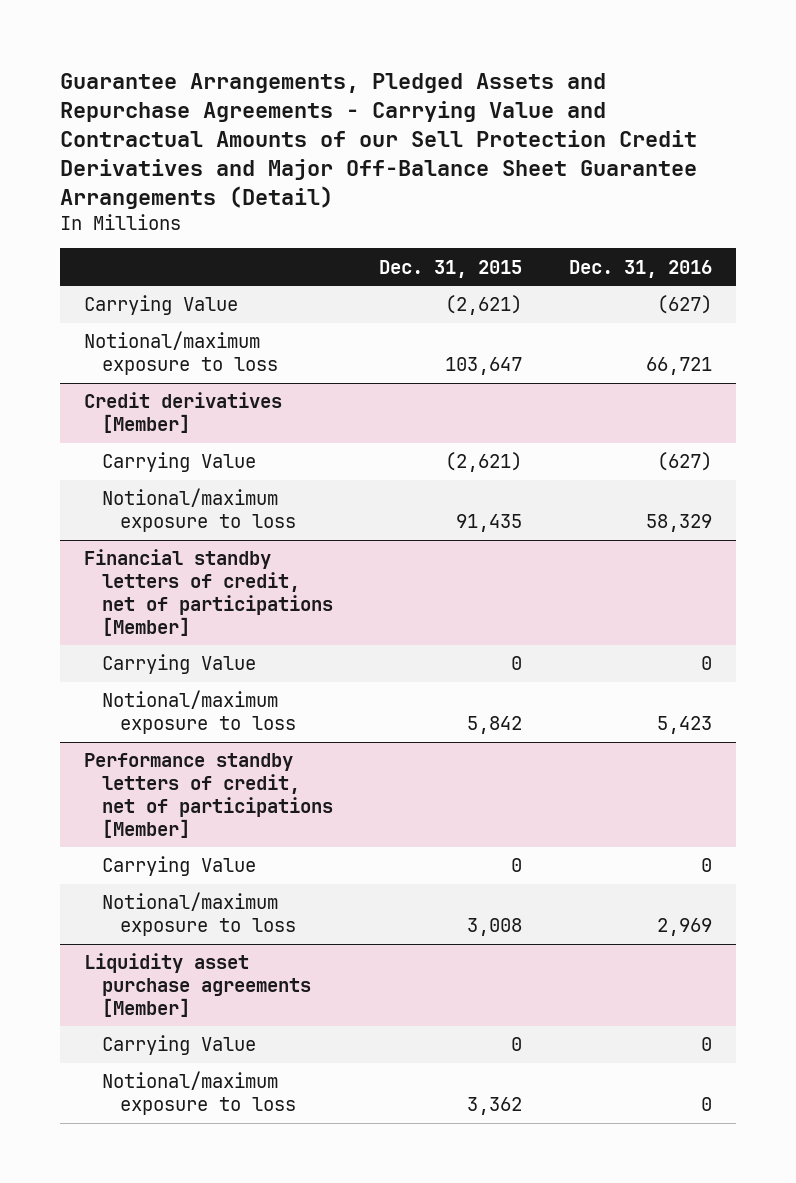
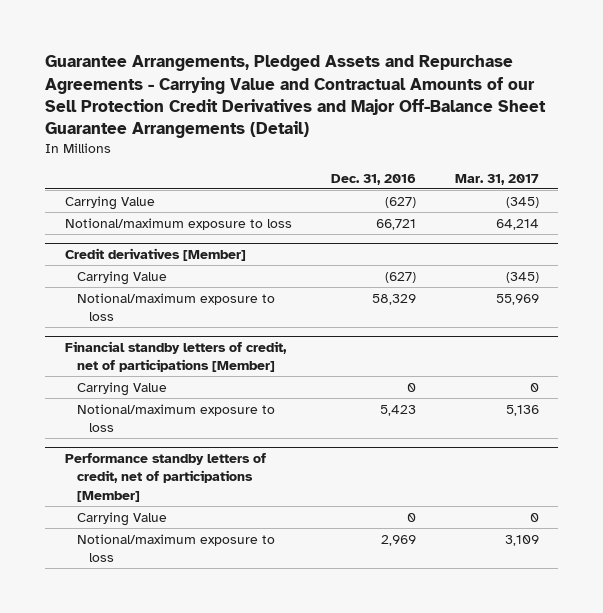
- | Dec. 31, 2015 | Dec. 31, 2016
+ | Dec. 31, 2016 | Mar. 31, 2017
- Liquidity asset purchase agreements [Member]
- Carrying Value | 0 | 0
- Notional/maximum exposure to loss | 3,362 | 0

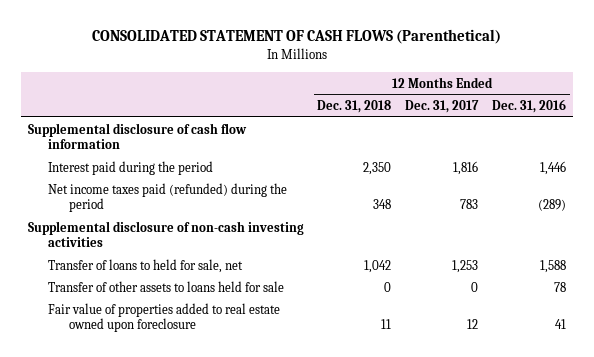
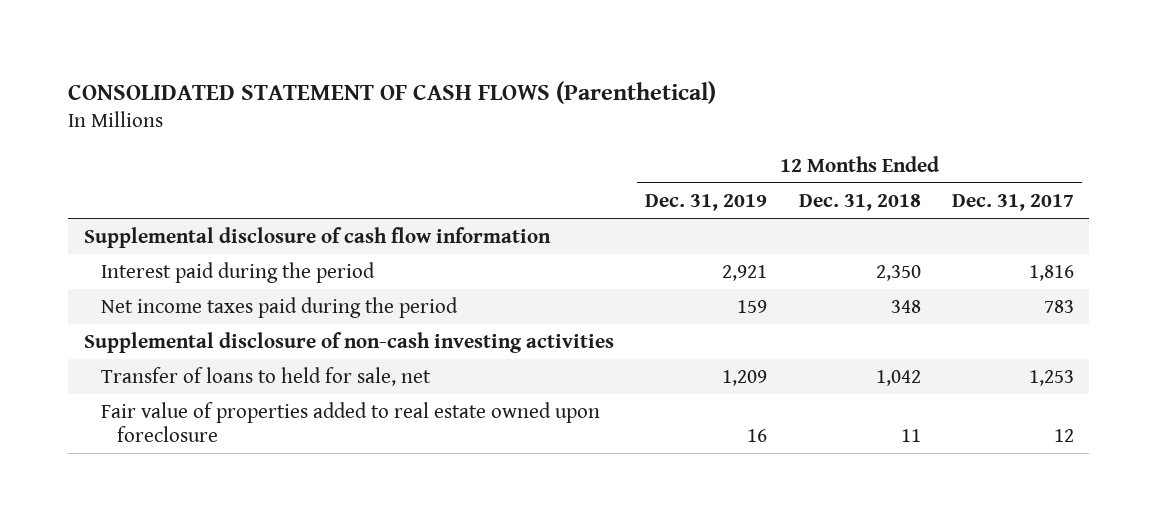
- | 12 Months Ended Dec. 31, 2018 | 12 Months Ended Dec. 31, 2017 | 12 Months Ended Dec. 31, 2016
+ | 12 Months Ended Dec. 31, 2019 | 12 Months Ended Dec. 31, 2018 | 12 Months Ended Dec. 31, 2017
- Net income taxes paid (refunded) during the period | 348 | 783 | (289)
+ Net income taxes paid during the period | 159 | 348 | 783
- Transfer of other assets to loans held for sale | 0 | 0 | 78

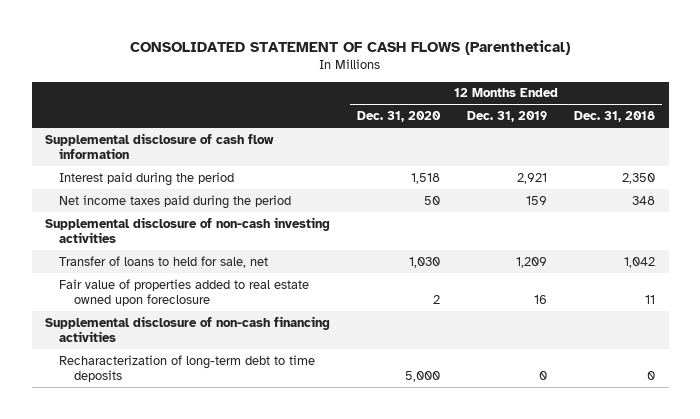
- | 12 Months Ended Dec. 31, 2019 | 12 Months Ended Dec. 31, 2018 | 12 Months Ended Dec. 31, 2017
+ | 12 Months Ended Dec. 31, 2020 | 12 Months Ended Dec. 31, 2019 | 12 Months Ended Dec. 31, 2018
+ Supplemental disclosure of non-cash financing activities
+ Recharacterization of long-term debt to time deposits | 5,000 | 0 | 0

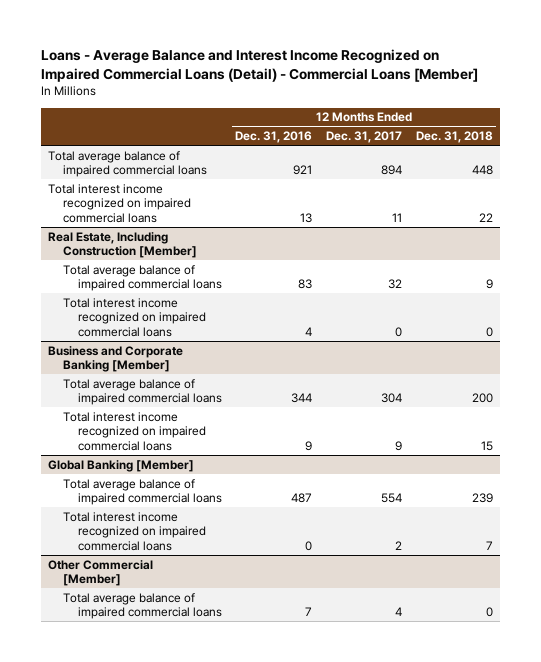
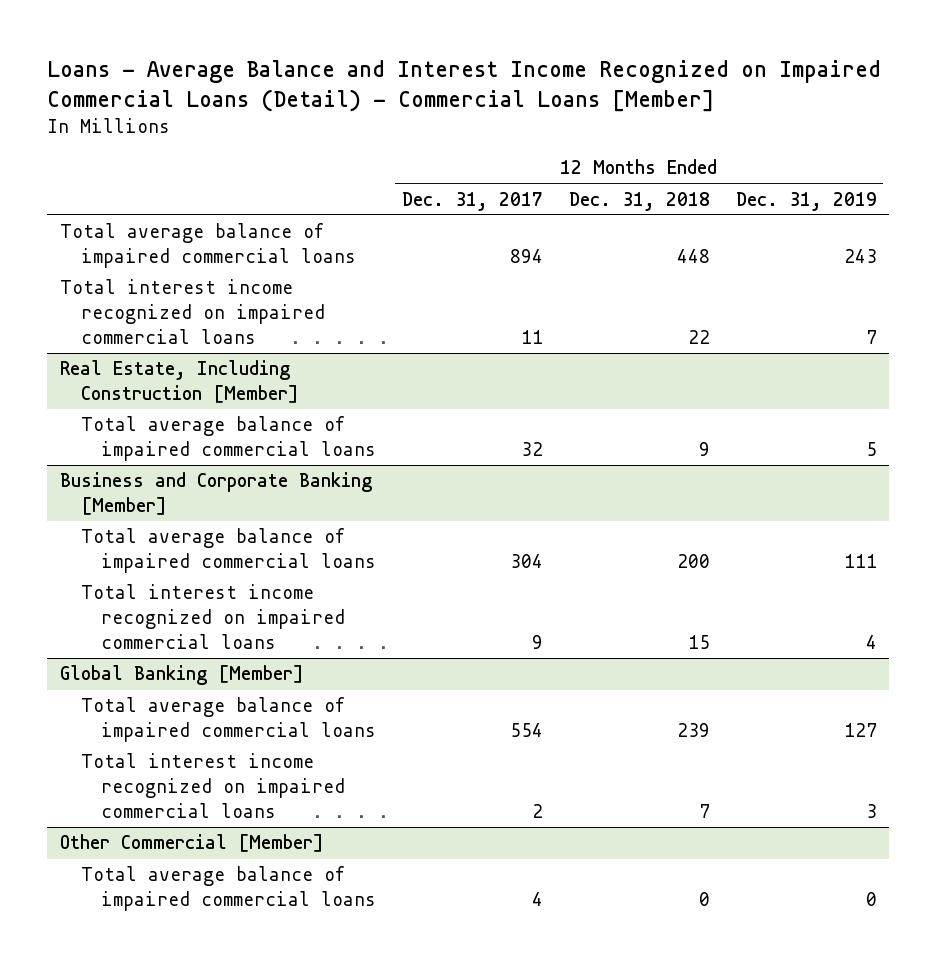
- | 12 Months Ended Dec. 31, 2016 | 12 Months Ended Dec. 31, 2017 | 12 Months Ended Dec. 31, 2018
+ | 12 Months Ended Dec. 31, 2017 | 12 Months Ended Dec. 31, 2018 | 12 Months Ended Dec. 31, 2019
@ Real Estate, Including Construction [Member]
- Total interest income recognized on impaired commercial loans | 4 | 0 | 0

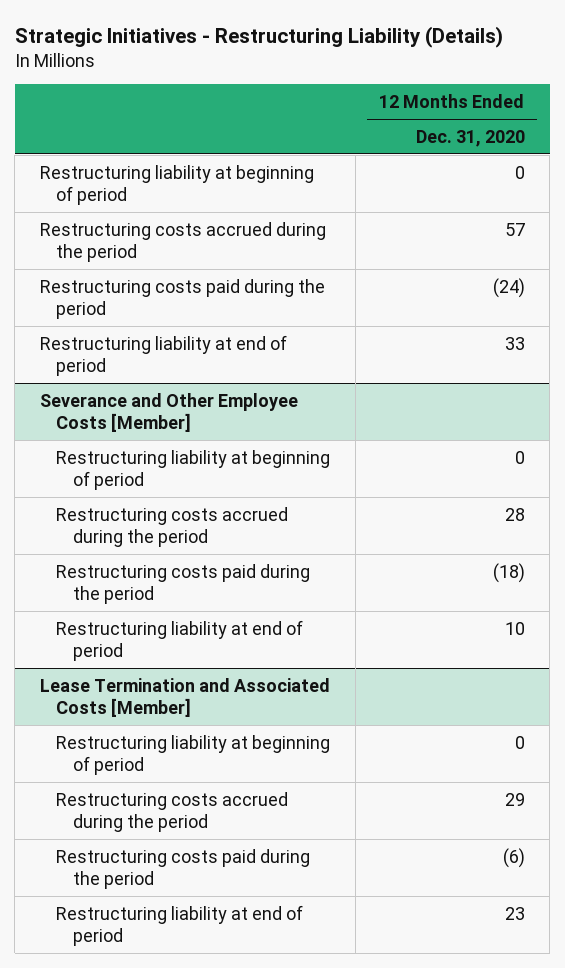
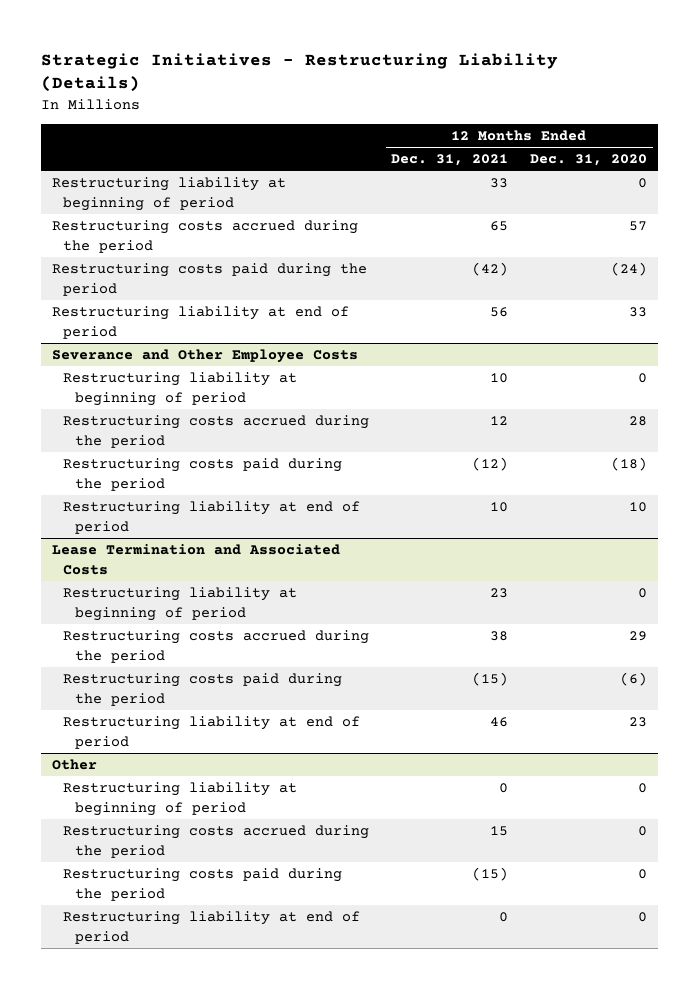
- | 12 Months Ended Dec. 31, 2020
+ | 12 Months Ended Dec. 31, 2021 | 12 Months Ended Dec. 31, 2020
- Severance and Other Employee Costs [Member]
+ Severance and Other Employee Costs
- Lease Termination and Associated Costs [Member]
+ Lease Termination and Associated Costs
+ Other
+ Restructuring liability at beginning of period | 0 | 0
+ Restructuring costs accrued during the period | 15 | 0
+ Restructuring costs paid during the period | (15) | 0
+ Restructuring liability at end of period | 0 | 0

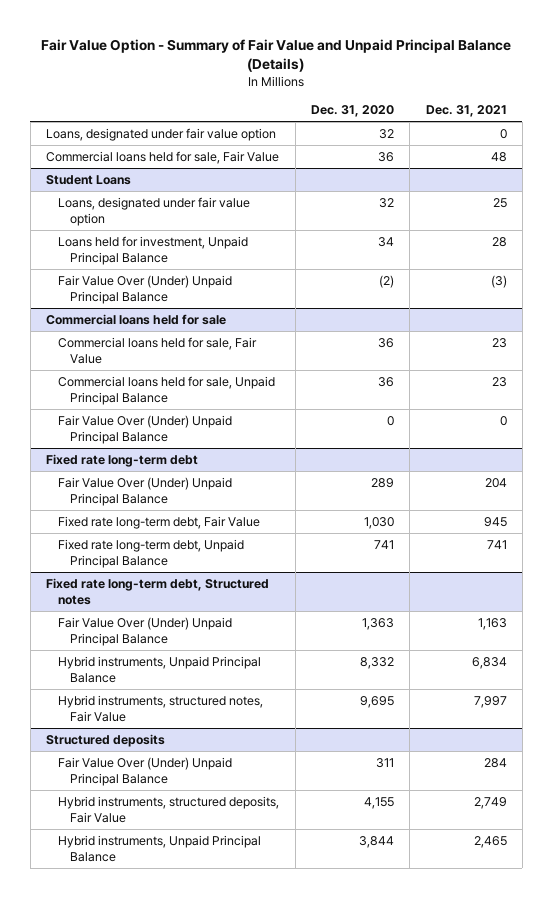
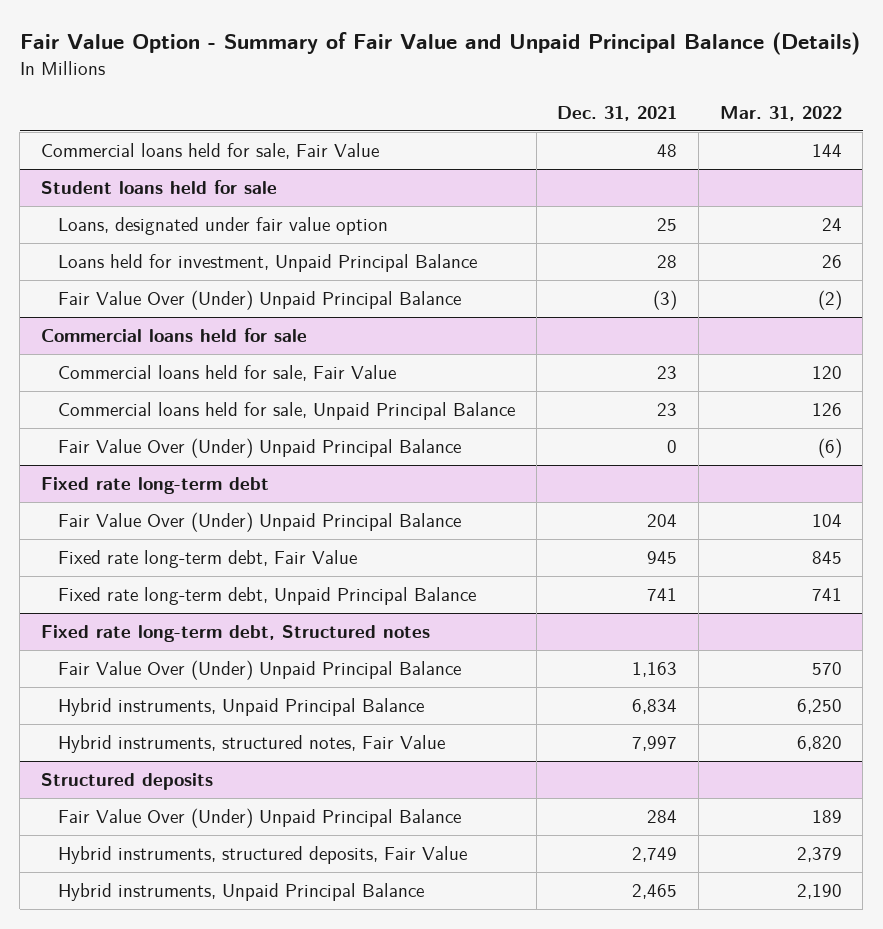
- | Dec. 31, 2020 | Dec. 31, 2021
+ | Dec. 31, 2021 | Mar. 31, 2022
- Loans, designated under fair value option | 32 | 0
- Student Loans
+ Student loans held for sale

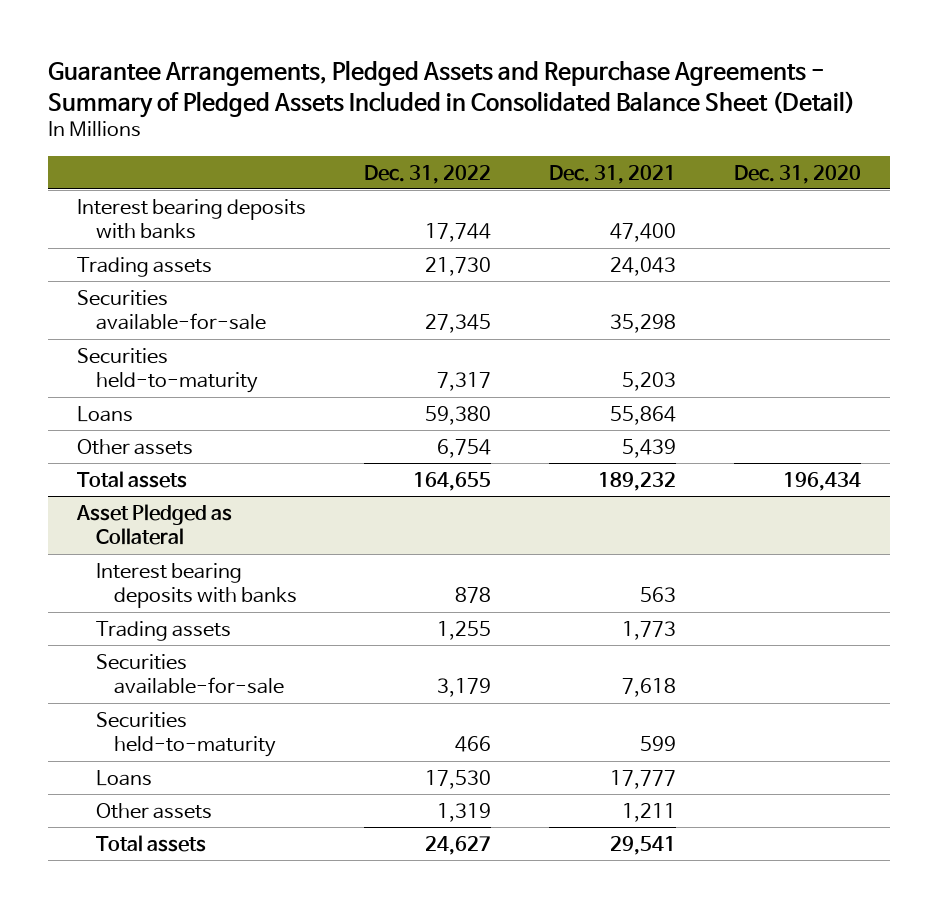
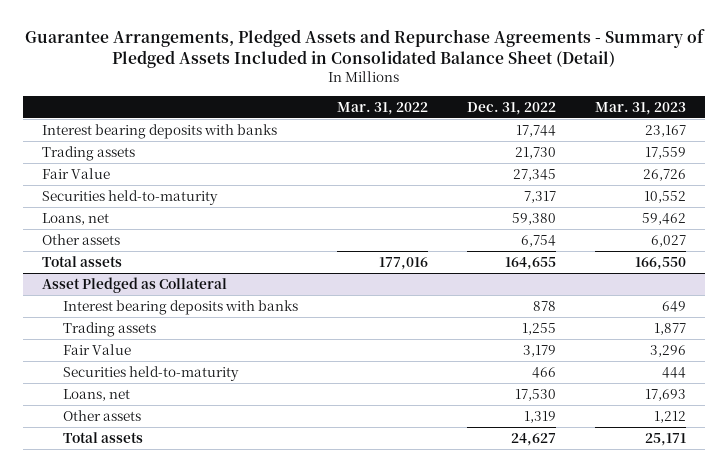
- | Dec. 31, 2022 | Dec. 31, 2021 | Dec. 31, 2020
+ | Mar. 31, 2022 | Dec. 31, 2022 | Mar. 31, 2023
- Securities available-for-sale | 27,345 | 35,298 |
+ Fair Value | | 27,345 | 26,726
- Loans | 59,380 | 55,864 |
+ Loans, net | | 59,380 | 59,462
@ Asset Pledged as Collateral
- Securities available-for-sale | 3,179 | 7,618 |
+ Fair Value | | 3,179 | 3,296
- Loans | 17,530 | 17,777 |
+ Loans, net | | 17,530 | 17,693

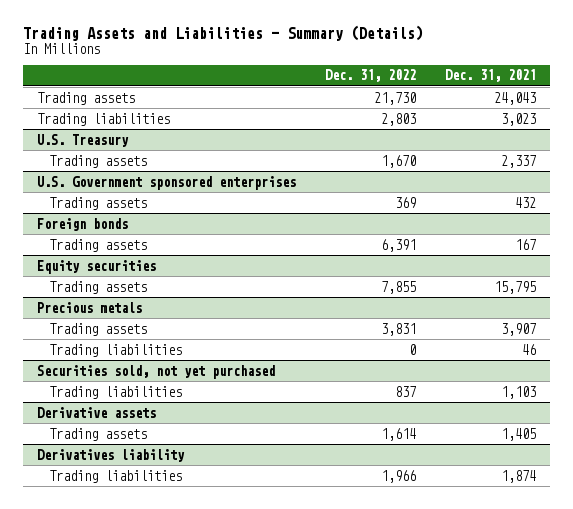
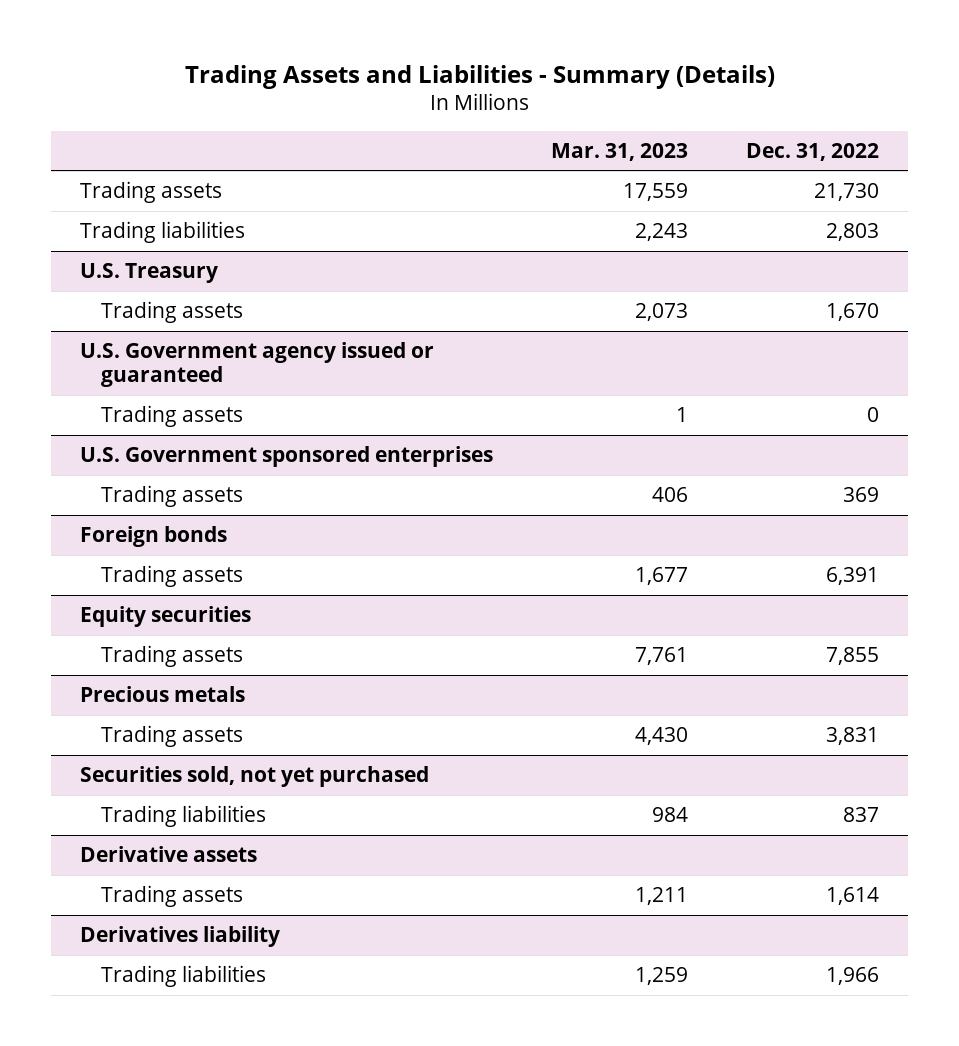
- | Dec. 31, 2022 | Dec. 31, 2021
+ | Mar. 31, 2023 | Dec. 31, 2022
+ U.S. Government agency issued or guaranteed
+ Trading assets | 1 | 0
@ Precious metals
- Trading liabilities | 0 | 46

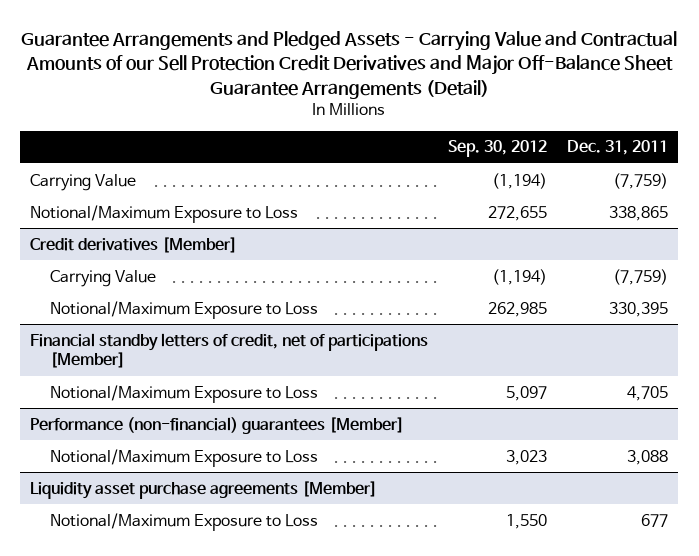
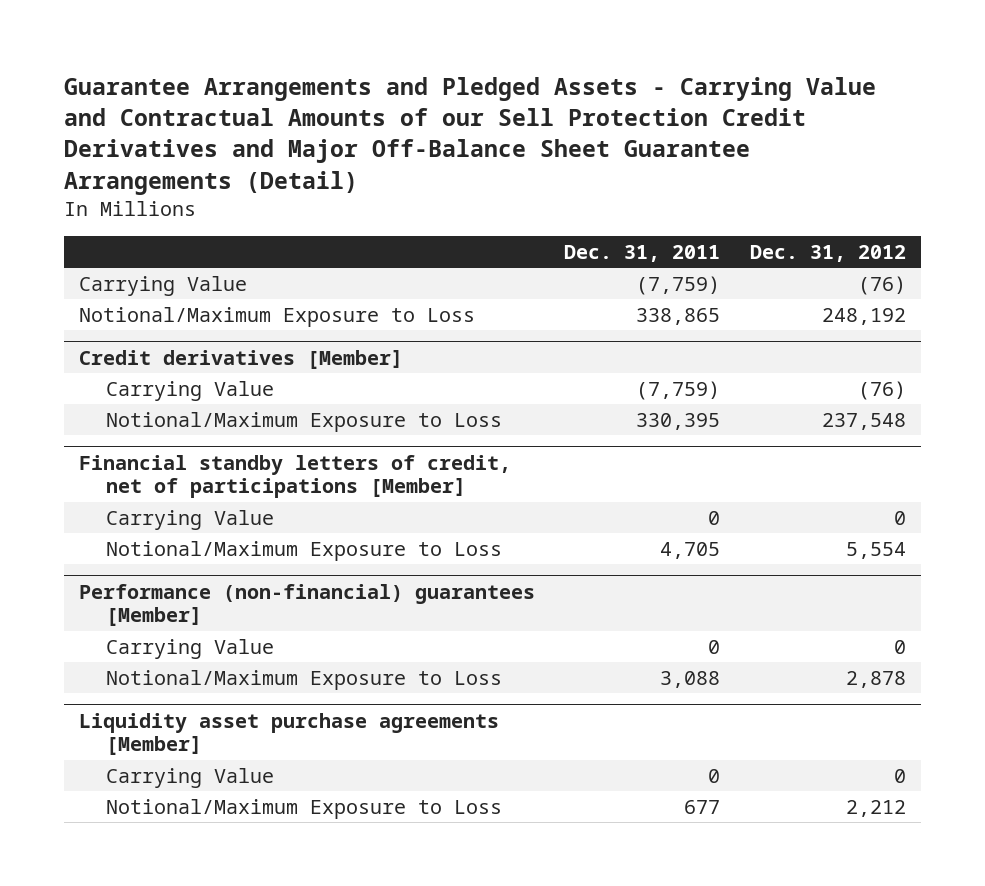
- | Sep. 30, 2012 | Dec. 31, 2011
+ | Dec. 31, 2011 | Dec. 31, 2012
@ Financial standby letters of credit, net of participations [Member]
+ Carrying Value | 0 | 0
@ Performance (non-financial) guarantees [Member]
+ Carrying Value | 0 | 0
@ Liquidity asset purchase agreements [Member]
+ Carrying Value | 0 | 0

